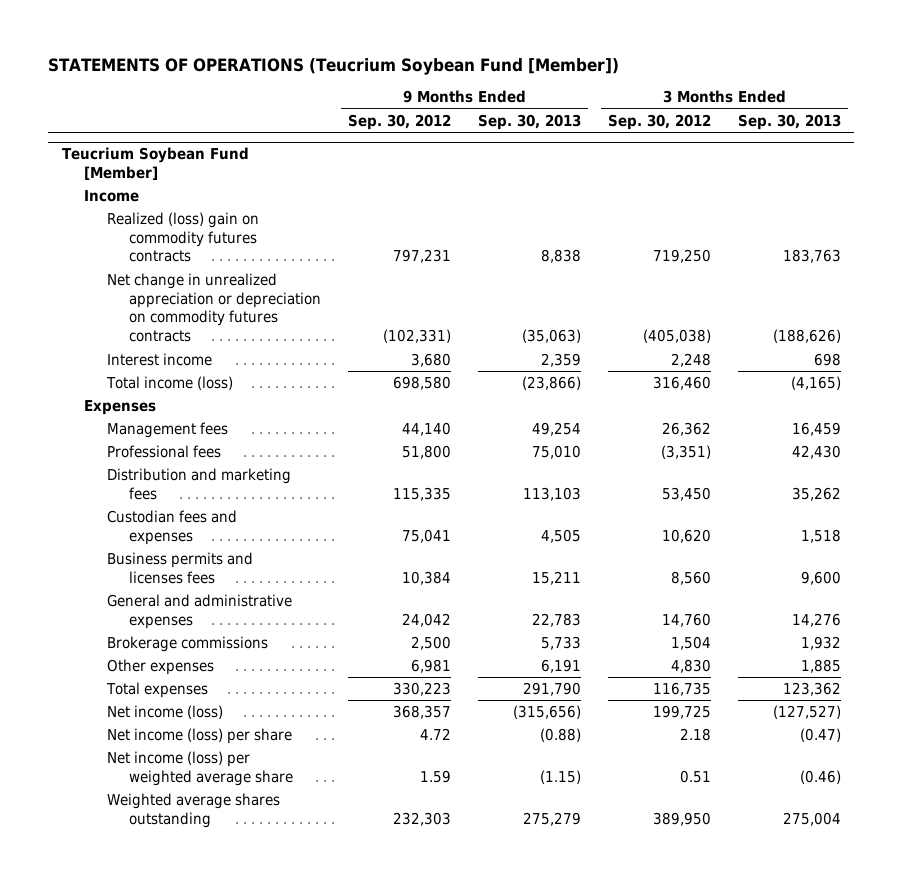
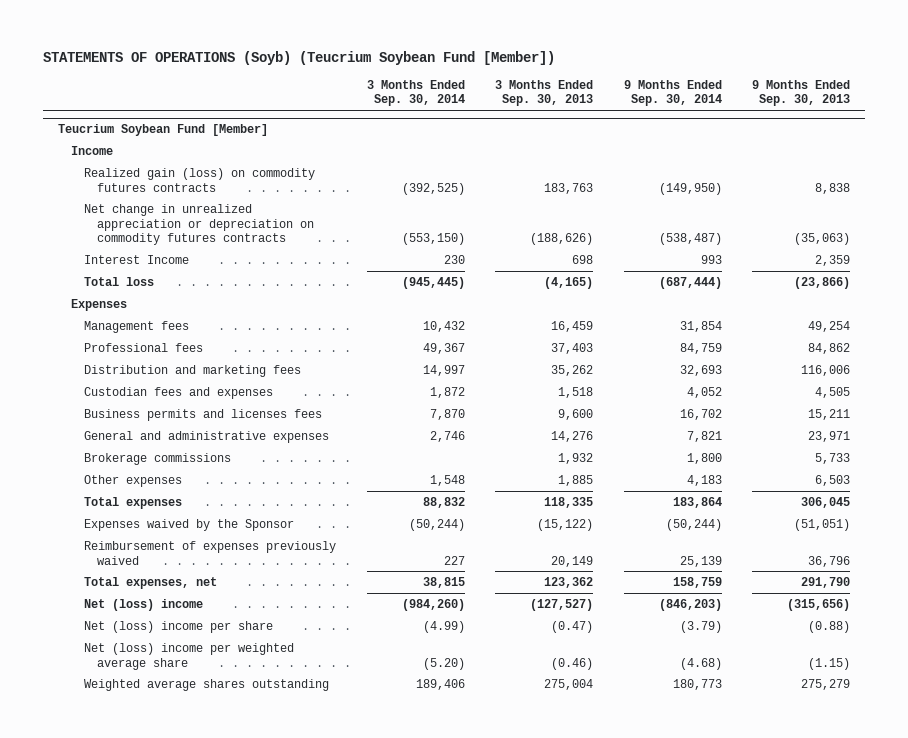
- STATEMENTS OF OPERATIONS (Teucrium Soybean Fund [Member])
+ STATEMENTS OF OPERATIONS (Soyb) (Teucrium Soybean Fund [Member])
- | 9 Months Ended Sep. 30, 2012 | 9 Months Ended Sep. 30, 2013 | 3 Months Ended Sep. 30, 2012 | 3 Months Ended Sep. 30, 2013
+ | 3 Months Ended Sep. 30, 2014 | 3 Months Ended Sep. 30, 2013 | 9 Months Ended Sep. 30, 2014 | 9 Months Ended Sep. 30, 2013
@ Teucrium Soybean Fund [Member]
- Realized (loss) gain on commodity futures contracts | 797,231 | 8,838 | 719,250 | 183,763
+ Realized gain (loss) on commodity futures contracts | (392,525) | 183,763 | (149,950) | 8,838
- Interest income | 3,680 | 2,359 | 2,248 | 698
- Total income (loss) | 698,580 | (23,866) | 316,460 | (4,165)
+ Interest Income | 230 | 698 | 993 | 2,359
+ Total loss | (945,445) | (4,165) | (687,444) | (23,866)
- Professional fees | 51,800 | 75,010 | (3,351) | 42,430
- Distribution and marketing fees | 115,335 | 113,103 | 53,450 | 35,262
+ Professional fees | 49,367 | 37,403 | 84,759 | 84,862
+ Distribution and marketing fees | 14,997 | 35,262 | 32,693 | 116,006
- General and administrative expenses | 24,042 | 22,783 | 14,760 | 14,276
+ General and administrative expenses | 2,746 | 14,276 | 7,821 | 23,971
- Other expenses | 6,981 | 6,191 | 4,830 | 1,885
- Total expenses | 330,223 | 291,790 | 116,735 | 123,362
- Net income (loss) | 368,357 | (315,656) | 199,725 | (127,527)
- Net income (loss) per share | 4.72 | (0.88) | 2.18 | (0.47)
- Net income (loss) per weighted average share | 1.59 | (1.15) | 0.51 | (0.46)
+ Other expenses | 1,548 | 1,885 | 4,183 | 6,503
+ Total expenses | 88,832 | 118,335 | 183,864 | 306,045
+ Expenses waived by the Sponsor | (50,244) | (15,122) | (50,244) | (51,051)
+ Reimbursement of expenses previously waived | 227 | 20,149 | 25,139 | 36,796
+ Total expenses, net | 38,815 | 123,362 | 158,759 | 291,790
+ Net (loss) income | (984,260) | (127,527) | (846,203) | (315,656)
+ Net (loss) income per share | (4.99) | (0.47) | (3.79) | (0.88)
+ Net (loss) income per weighted average share | (5.20) | (0.46) | (4.68) | (1.15)

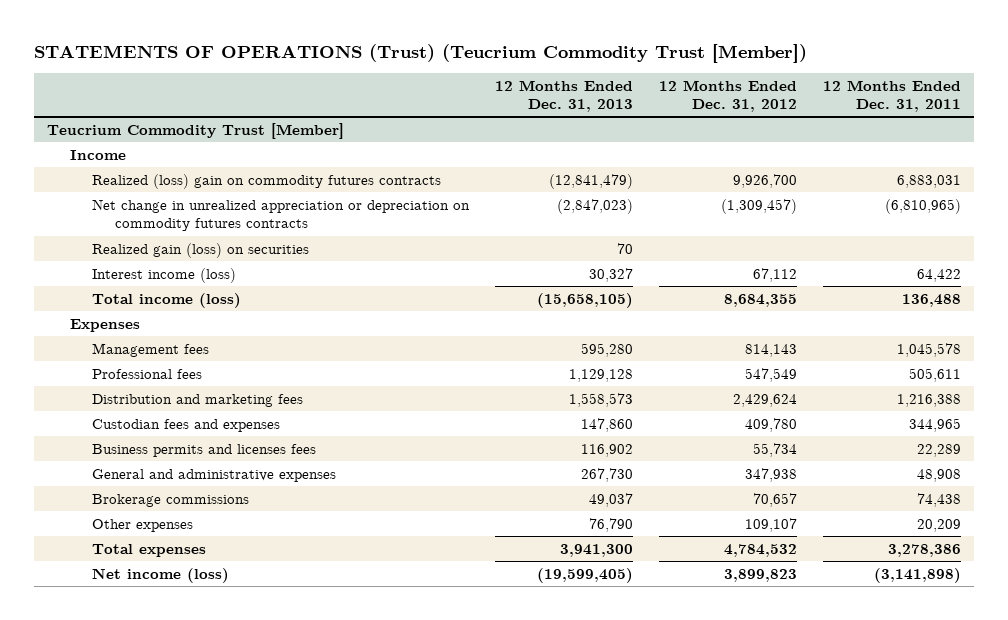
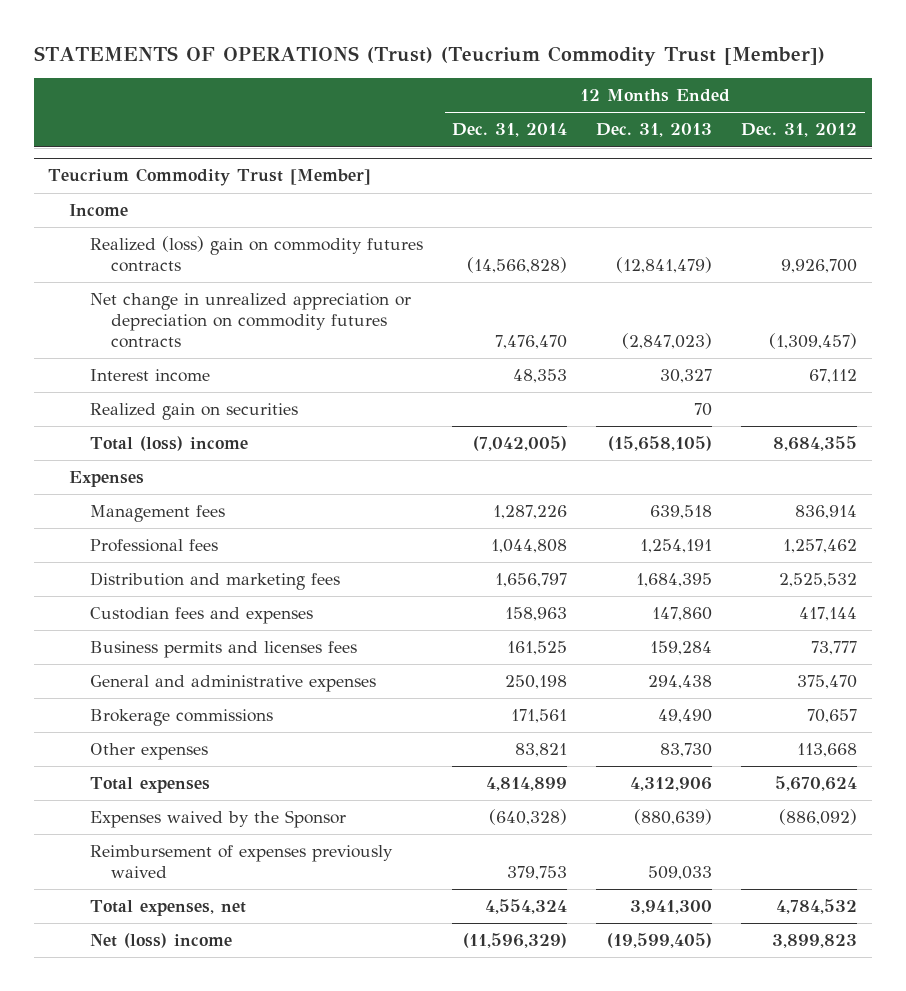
- | 12 Months Ended Dec. 31, 2013 | 12 Months Ended Dec. 31, 2012 | 12 Months Ended Dec. 31, 2011
+ | 12 Months Ended Dec. 31, 2014 | 12 Months Ended Dec. 31, 2013 | 12 Months Ended Dec. 31, 2012
@ Teucrium Commodity Trust [Member]
- Realized gain (loss) on securities | 70 | |
- Interest income (loss) | 30,327 | 67,112 | 64,422
- Total income (loss) | (15,658,105) | 8,684,355 | 136,488
+ Interest income | 48,353 | 30,327 | 67,112
+ Realized gain on securities | | 70 |
+ Total (loss) income | (7,042,005) | (15,658,105) | 8,684,355
- Management fees | 595,280 | 814,143 | 1,045,578
- Professional fees | 1,129,128 | 547,549 | 505,611
- Distribution and marketing fees | 1,558,573 | 2,429,624 | 1,216,388
- Custodian fees and expenses | 147,860 | 409,780 | 344,965
- Business permits and licenses fees | 116,902 | 55,734 | 22,289
- General and administrative expenses | 267,730 | 347,938 | 48,908
- Brokerage commissions | 49,037 | 70,657 | 74,438
- Other expenses | 76,790 | 109,107 | 20,209
- Total expenses | 3,941,300 | 4,784,532 | 3,278,386
- Net income (loss) | (19,599,405) | 3,899,823 | (3,141,898)
+ Management fees | 1,287,226 | 639,518 | 836,914
+ Professional fees | 1,044,808 | 1,254,191 | 1,257,462
+ Distribution and marketing fees | 1,656,797 | 1,684,395 | 2,525,532
+ Custodian fees and expenses | 158,963 | 147,860 | 417,144
+ Business permits and licenses fees | 161,525 | 159,284 | 73,777
+ General and administrative expenses | 250,198 | 294,438 | 375,470
+ Brokerage commissions | 171,561 | 49,490 | 70,657
+ Other expenses | 83,821 | 83,730 | 113,668
+ Total expenses | 4,814,899 | 4,312,906 | 5,670,624
+ Expenses waived by the Sponsor | (640,328) | (880,639) | (886,092)
+ Reimbursement of expenses previously waived | 379,753 | 509,033 |
+ Total expenses, net | 4,554,324 | 3,941,300 | 4,784,532
+ Net (loss) income | (11,596,329) | (19,599,405) | 3,899,823

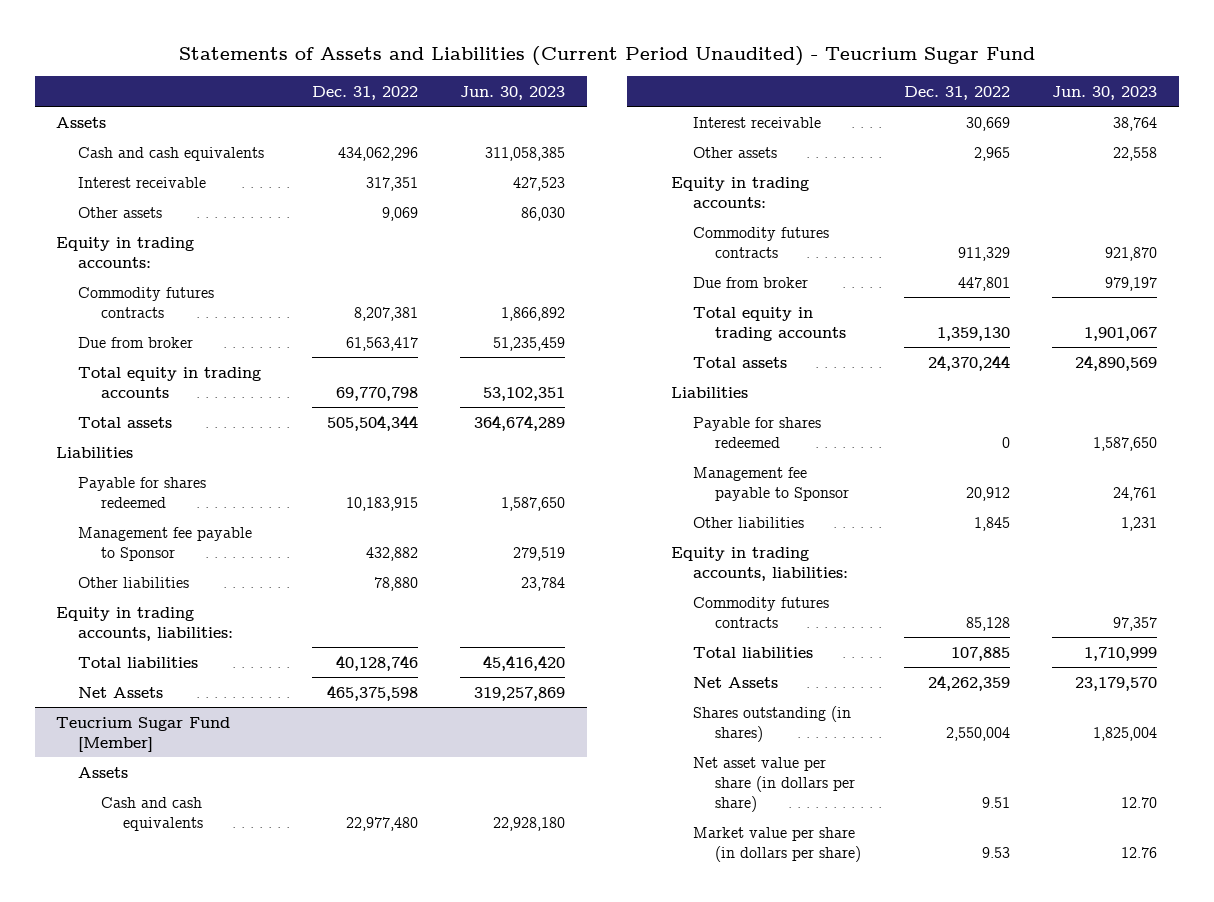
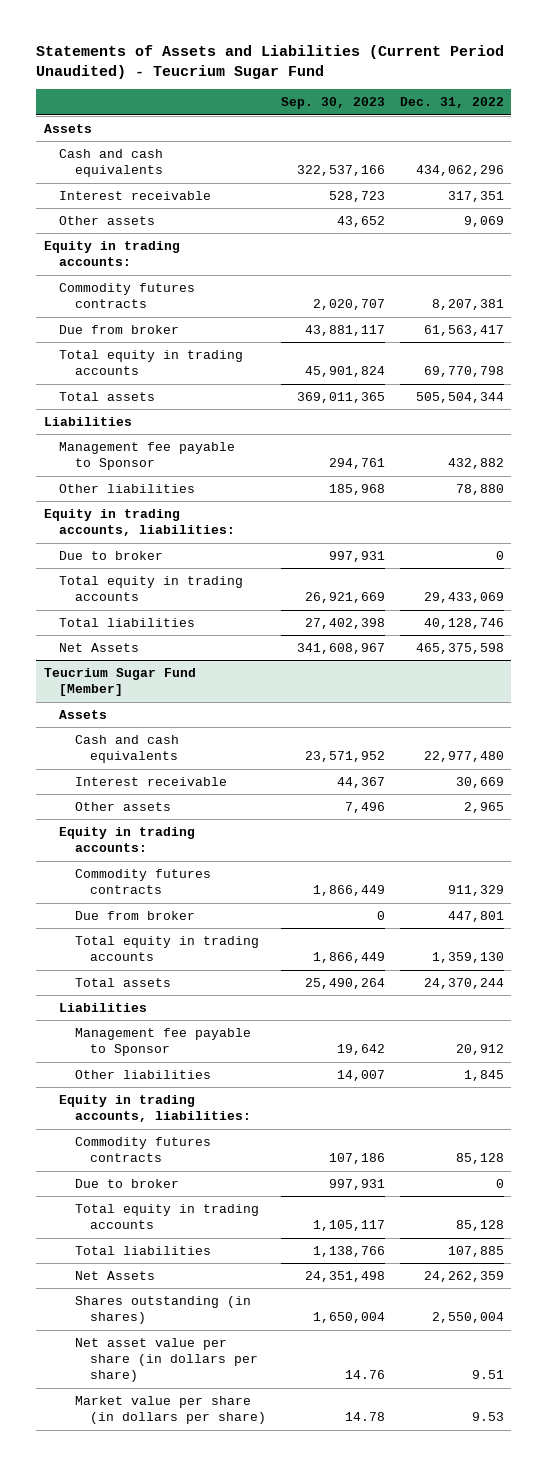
- | Dec. 31, 2022 | Jun. 30, 2023
+ | Sep. 30, 2023 | Dec. 31, 2022
- Payable for shares redeemed | 10,183,915 | 1,587,650
+ Due to broker | 997,931 | 0
+ Total equity in trading accounts | 26,921,669 | 29,433,069
@ Teucrium Sugar Fund [Member]
- Payable for shares redeemed | 0 | 1,587,650
+ Due to broker | 997,931 | 0
+ Total equity in trading accounts | 1,105,117 | 85,128

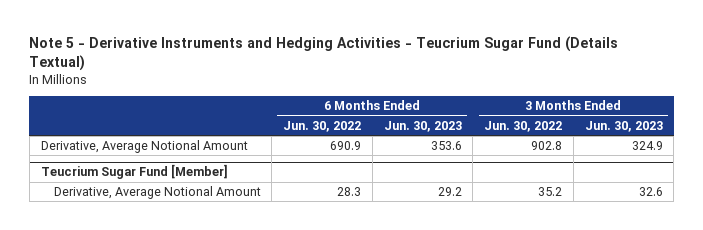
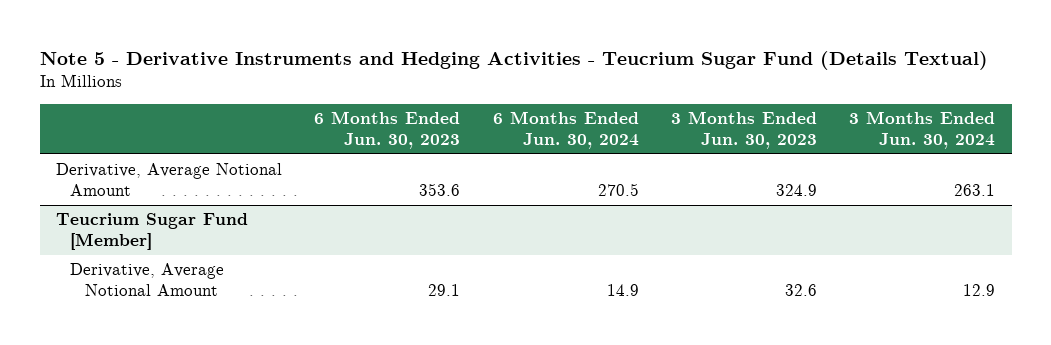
- | 6 Months Ended Jun. 30, 2022 | 6 Months Ended Jun. 30, 2023 | 3 Months Ended Jun. 30, 2022 | 3 Months Ended Jun. 30, 2023
+ | 6 Months Ended Jun. 30, 2023 | 6 Months Ended Jun. 30, 2024 | 3 Months Ended Jun. 30, 2023 | 3 Months Ended Jun. 30, 2024
@ Teucrium Sugar Fund [Member]
- Derivative, Average Notional Amount | 28.3 | 29.2 | 35.2 | 32.6
+ Derivative, Average Notional Amount | 29.1 | 14.9 | 32.6 | 12.9

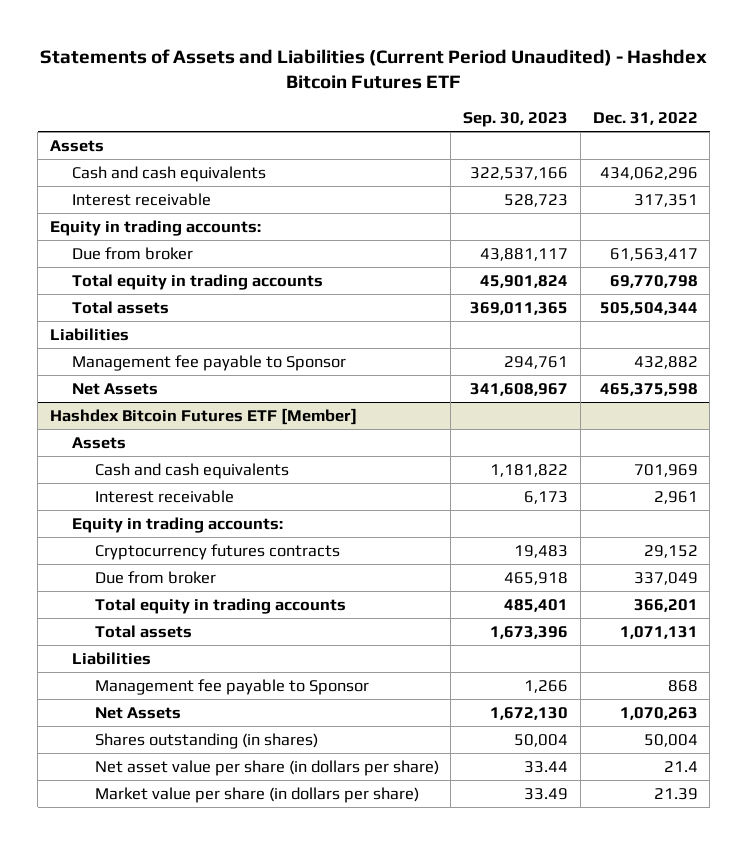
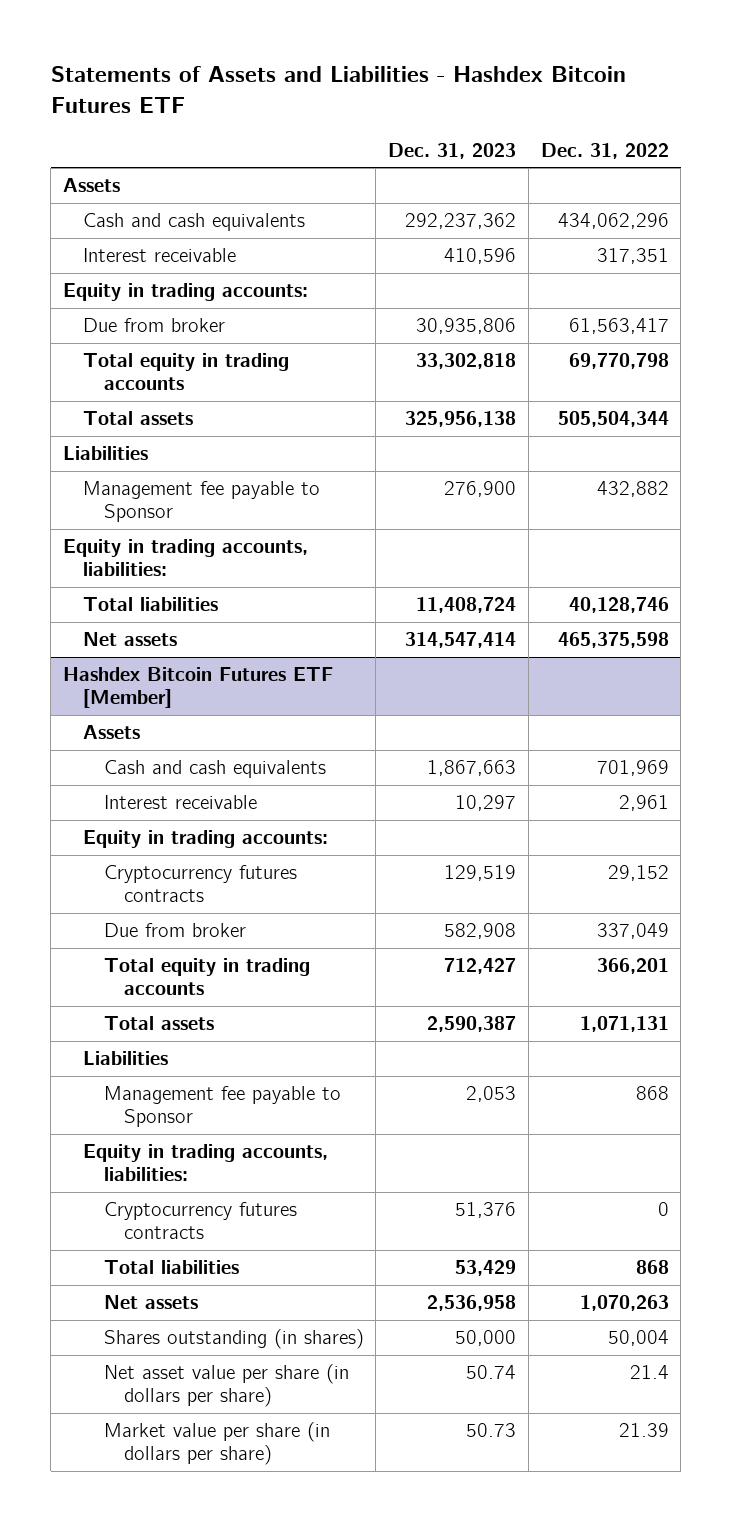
- Statements of Assets and Liabilities (Current Period Unaudited) - Hashdex Bitcoin Futures ETF
+ Statements of Assets and Liabilities - Hashdex Bitcoin Futures ETF
- | Sep. 30, 2023 | Dec. 31, 2022
+ | Dec. 31, 2023 | Dec. 31, 2022
- Net Assets | 341,608,967 | 465,375,598
+ Equity in trading accounts, liabilities:
+ Total liabilities | 11,408,724 | 40,128,746
+ Net assets | 314,547,414 | 465,375,598
@ Hashdex Bitcoin Futures ETF [Member]
- Net Assets | 1,672,130 | 1,070,263
+ Equity in trading accounts, liabilities:
+ Cryptocurrency futures contracts | 51,376 | 0
+ Total liabilities | 53,429 | 868
+ Net assets | 2,536,958 | 1,070,263

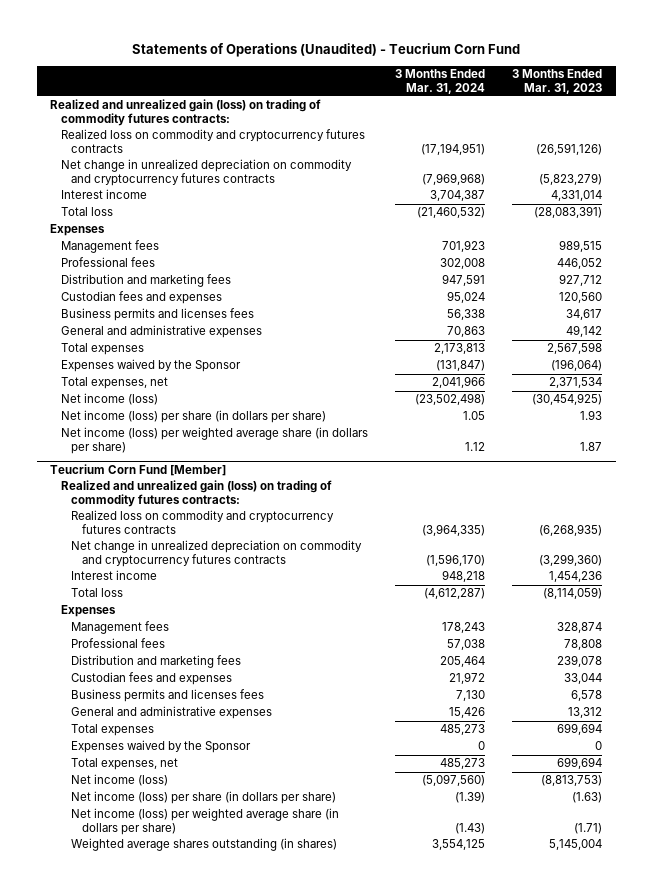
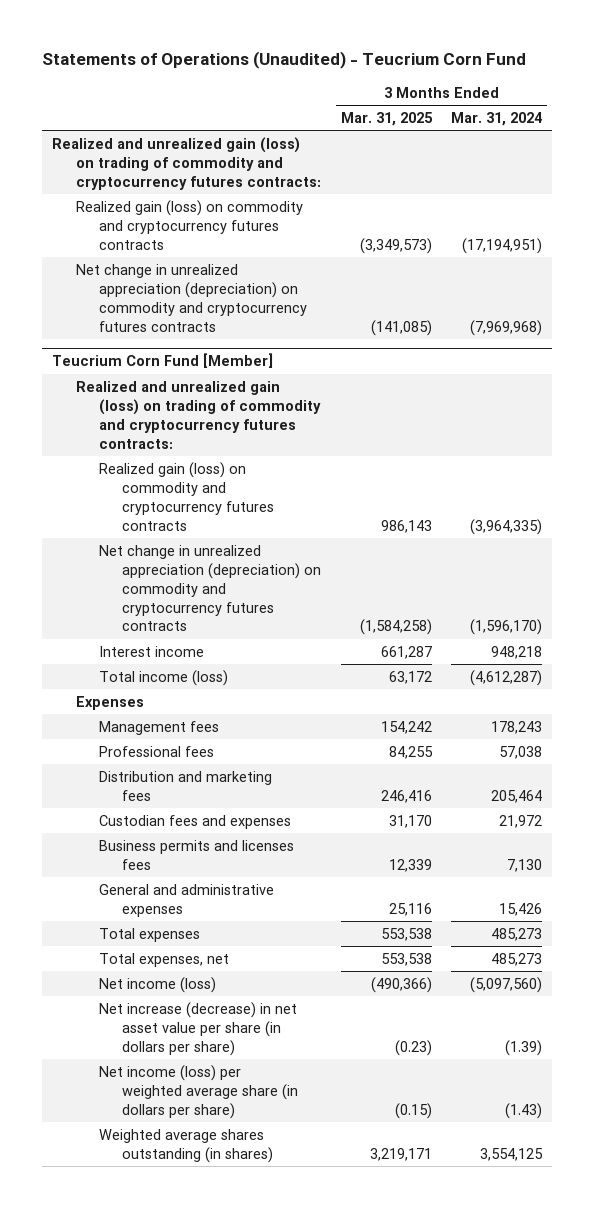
- | 3 Months Ended Mar. 31, 2024 | 3 Months Ended Mar. 31, 2023
+ | 3 Months Ended Mar. 31, 2025 | 3 Months Ended Mar. 31, 2024
- Realized and unrealized gain (loss) on trading of commodity futures contracts:
- Realized loss on commodity and cryptocurrency futures contracts | (17,194,951) | (26,591,126)
- Net change in unrealized depreciation on commodity and cryptocurrency futures contracts | (7,969,968) | (5,823,279)
- Interest income | 3,704,387 | 4,331,014
- Total loss | (21,460,532) | (28,083,391)
- Expenses
- Management fees | 701,923 | 989,515
- Professional fees | 302,008 | 446,052
- Distribution and marketing fees | 947,591 | 927,712
- Custodian fees and expenses | 95,024 | 120,560
- Business permits and licenses fees | 56,338 | 34,617
- General and administrative expenses | 70,863 | 49,142
- Total expenses | 2,173,813 | 2,567,598
- Expenses waived by the Sponsor | (131,847) | (196,064)
- Total expenses, net | 2,041,966 | 2,371,534
- Net income (loss) | (23,502,498) | (30,454,925)
- Net income (loss) per share (in dollars per share) | 1.05 | 1.93
- Net income (loss) per weighted average share (in dollars per share) | 1.12 | 1.87
+ Realized and unrealized gain (loss) on trading of commodity and cryptocurrency futures contracts:
+ Realized gain (loss) on commodity and cryptocurrency futures contracts | (3,349,573) | (17,194,951)
+ Net change in unrealized appreciation (depreciation) on commodity and cryptocurrency futures contracts | (141,085) | (7,969,968)
@ Teucrium Corn Fund [Member]
- Realized and unrealized gain (loss) on trading of commodity futures contracts:
- Realized loss on commodity and cryptocurrency futures contracts | (3,964,335) | (6,268,935)
- Net change in unrealized depreciation on commodity and cryptocurrency futures contracts | (1,596,170) | (3,299,360)
+ Realized and unrealized gain (loss) on trading of commodity and cryptocurrency futures contracts:
+ Realized gain (loss) on commodity and cryptocurrency futures contracts | 986,143 | (3,964,335)
+ Net change in unrealized appreciation (depreciation) on commodity and cryptocurrency futures contracts | (1,584,258) | (1,596,170)
- Total loss | (4,612,287) | (8,114,059)
+ Total income (loss) | 63,172 | (4,612,287)
- Expenses waived by the Sponsor | 0 | 0
- Net income (loss) per share (in dollars per share) | (1.39) | (1.63)
+ Net increase (decrease) in net asset value per share (in dollars per share) | (0.23) | (1.39)

